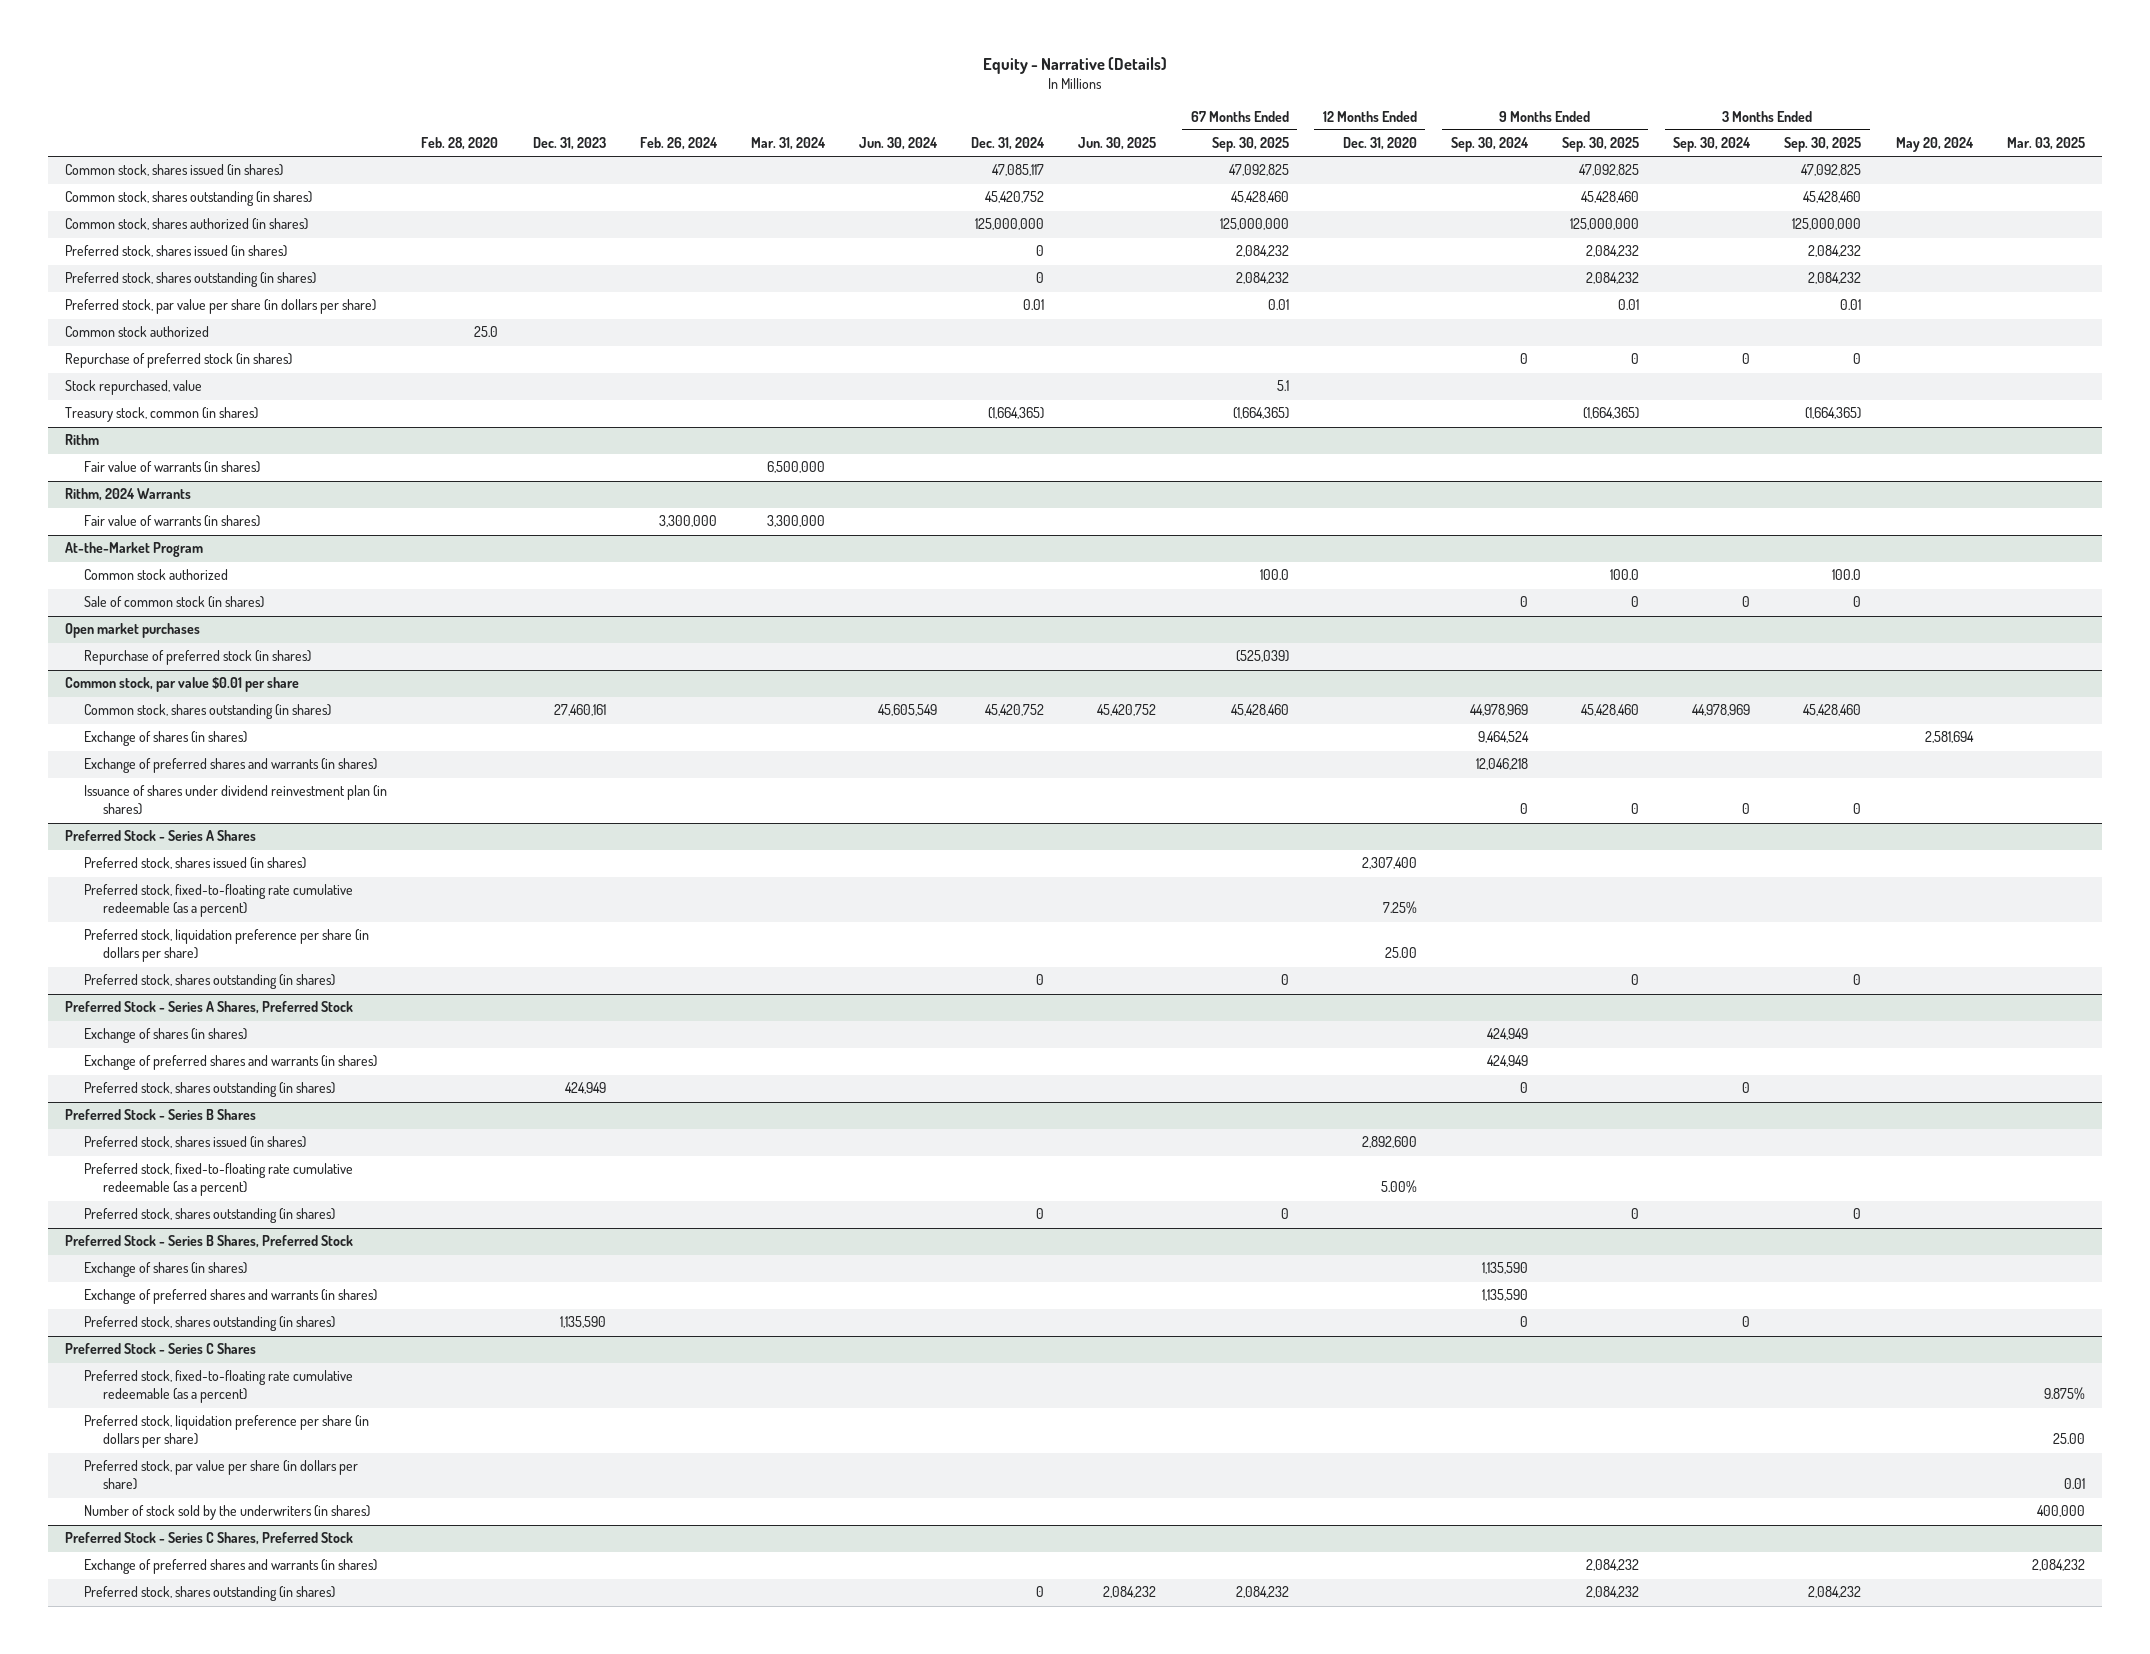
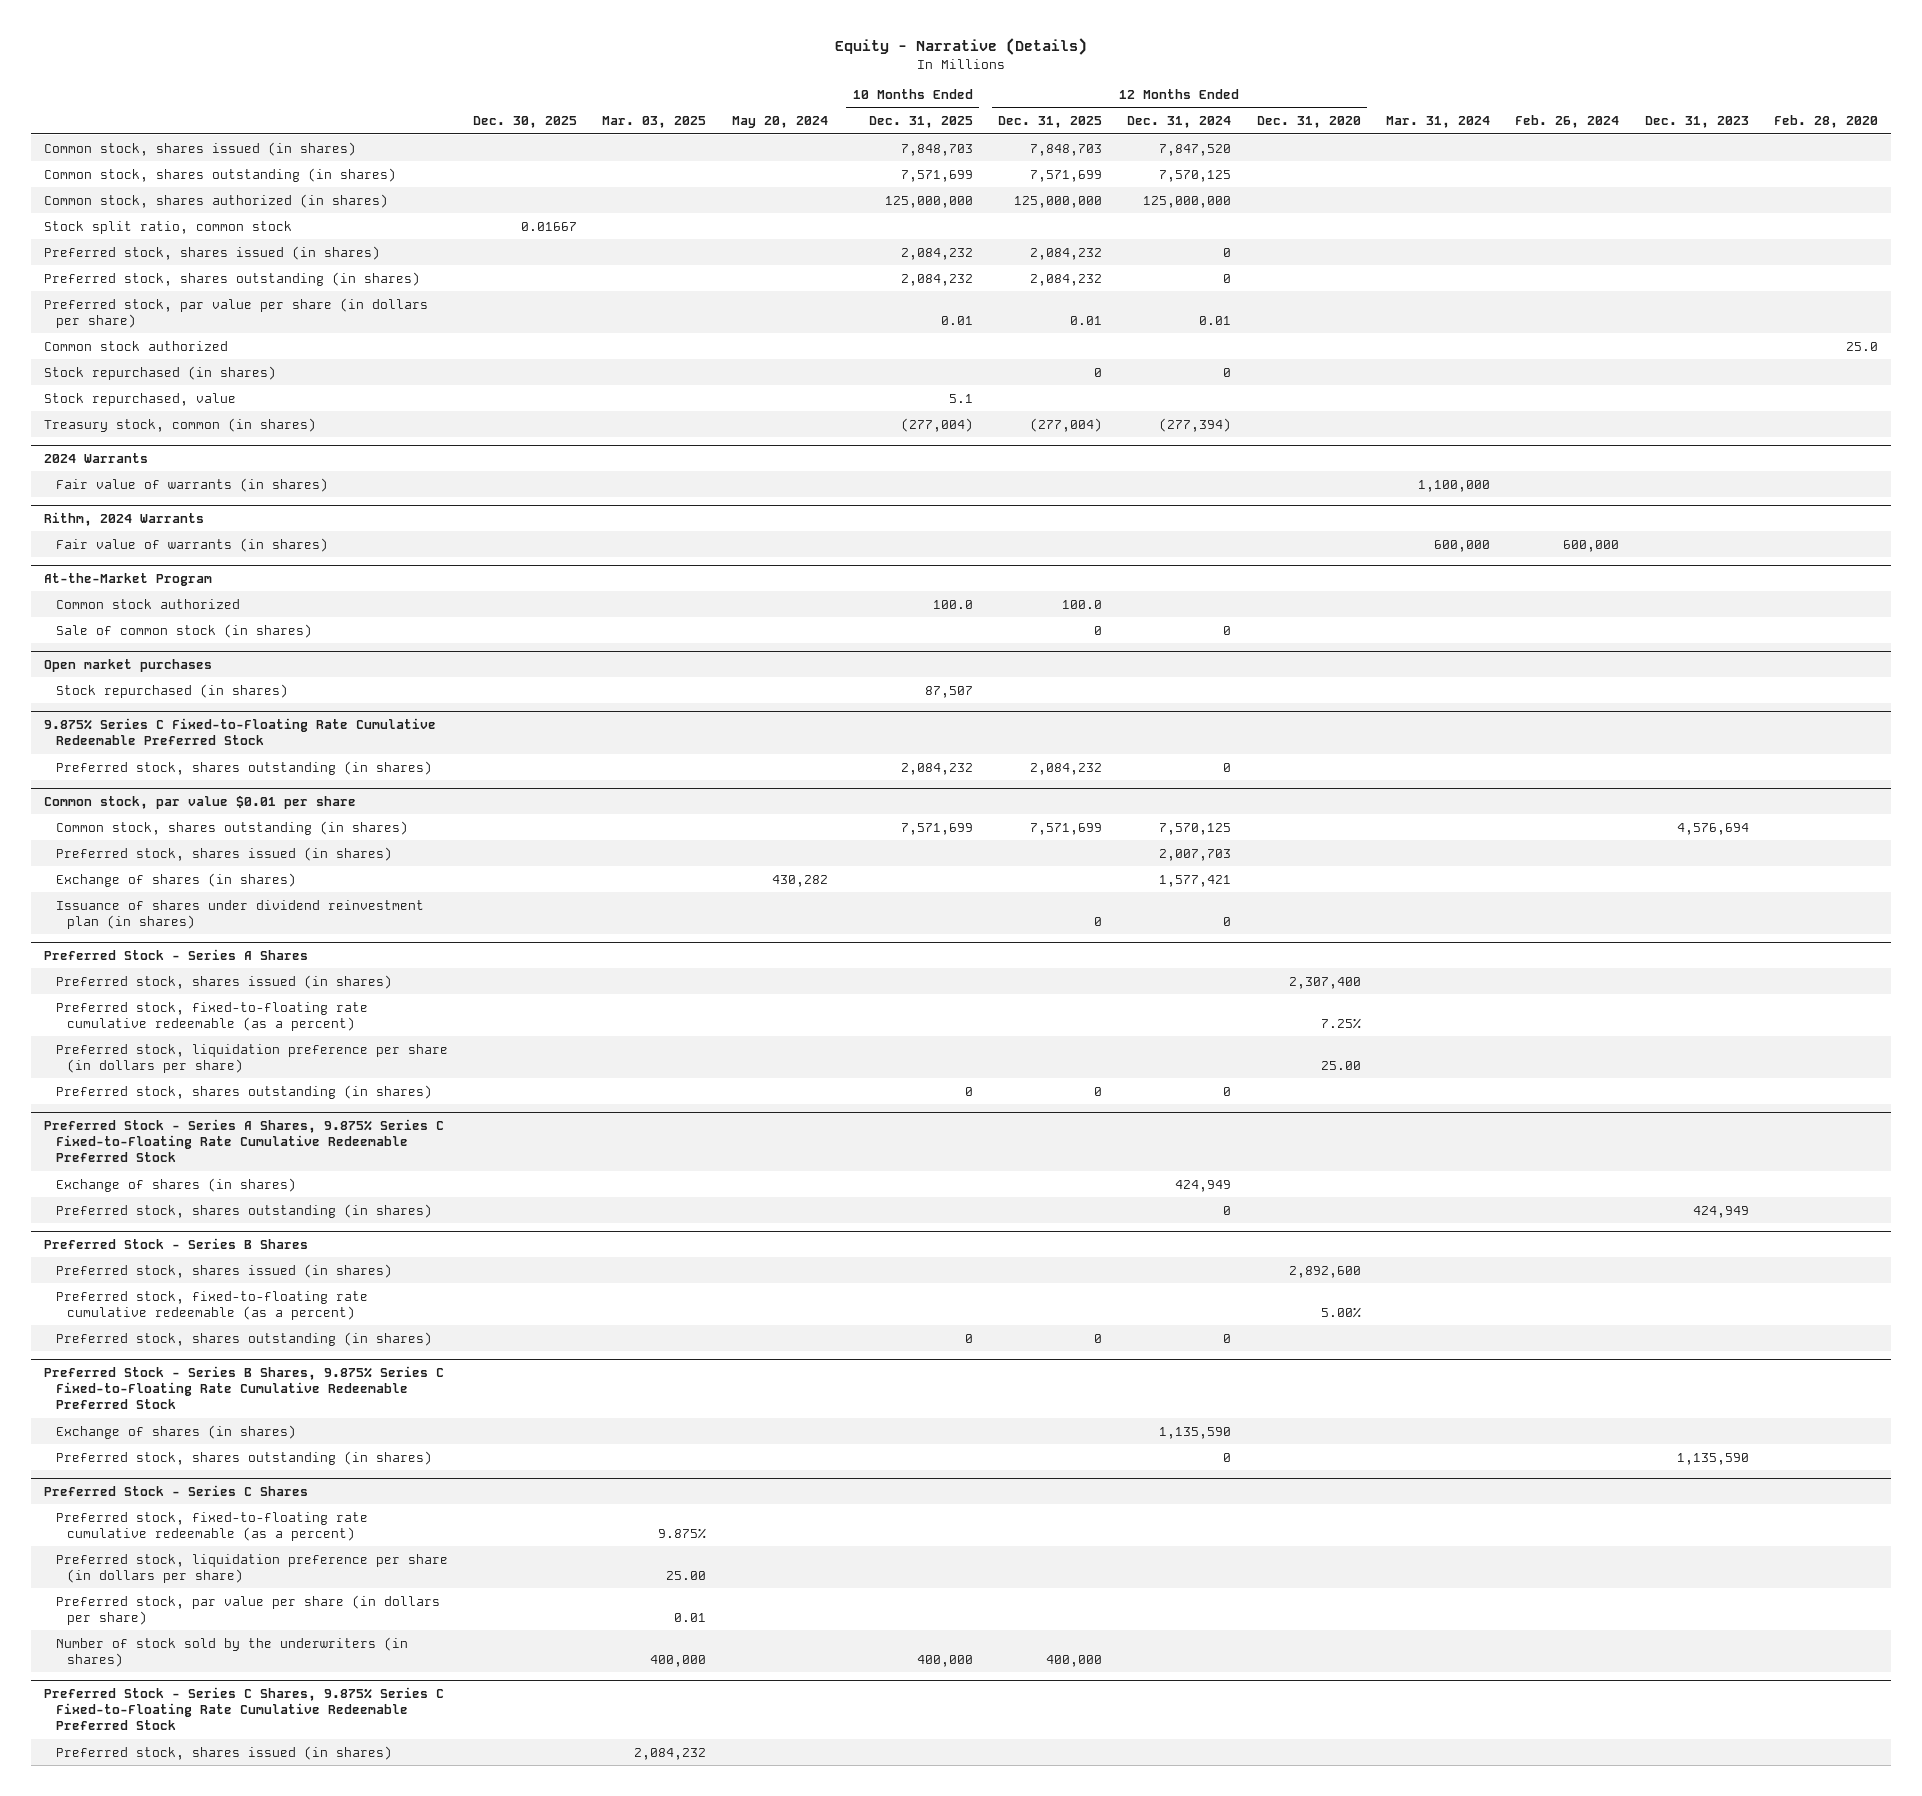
- | Feb. 28, 2020 | Dec. 31, 2023 | Feb. 26, 2024 | Mar. 31, 2024 | Jun. 30, 2024 | Dec. 31, 2024 | Jun. 30, 2025 | 67 Months Ended Sep. 30, 2025 | 12 Months Ended Dec. 31, 2020 | 9 Months Ended Sep. 30, 2024 | 9 Months Ended Sep. 30, 2025 | 3 Months Ended Sep. 30, 2024 | 3 Months Ended Sep. 30, 2025 | May 20, 2024 | Mar. 03, 2025
+ | Dec. 30, 2025 | Mar. 03, 2025 | May 20, 2024 | 10 Months Ended Dec. 31, 2025 | 12 Months Ended Dec. 31, 2025 | 12 Months Ended Dec. 31, 2024 | 12 Months Ended Dec. 31, 2020 | Mar. 31, 2024 | Feb. 26, 2024 | Dec. 31, 2023 | Feb. 28, 2020
+ Stock split ratio, common stock | 0.01667 | | | | | | | | | |
- Repurchase of preferred stock (in shares) | | | | | | | | | | 0 | 0 | 0 | 0 | |
+ Stock repurchased (in shares) | | | | | 0 | 0 | | | | |
- Rithm
- Fair value of warrants (in shares) | | | | 6,500,000 | | | | | | | | | | |
+ 2024 Warrants
+ Fair value of warrants (in shares) | | | | | | | | 1,100,000 | | |
@ Rithm, 2024 Warrants
- Fair value of warrants (in shares) | | | 3,300,000 | 3,300,000 | | | | | | | | | | |
+ Fair value of warrants (in shares) | | | | | | | | 600,000 | 600,000 | |
@ Open market purchases
- Repurchase of preferred stock (in shares) | | | | | | | | (525,039) | | | | | | |
+ Stock repurchased (in shares) | | | | 87,507 | | | | | | |
+ 9.875% Series C Fixed-to-Floating Rate Cumulative Redeemable Preferred Stock
+ Preferred stock, shares outstanding (in shares) | | | | 2,084,232 | 2,084,232 | 0 | | | | |
@ Common stock, par value $0.01 per share
- Common stock, shares outstanding (in shares) | | 27,460,161 | | | 45,605,549 | 45,420,752 | 45,420,752 | 45,428,460 | | 44,978,969 | 45,428,460 | 44,978,969 | 45,428,460 | |
- Exchange of shares (in shares) | | | | | | | | | | 9,464,524 | | | | 2,581,694 |
- Exchange of preferred shares and warrants (in shares) | | | | | | | | | | 12,046,218 | | | | |
+ Common stock, shares outstanding (in shares) | | | | 7,571,699 | 7,571,699 | 7,570,125 | | | | 4,576,694 |
+ Preferred stock, shares issued (in shares) | | | | | | 2,007,703 | | | | |
+ Exchange of shares (in shares) | | | 430,282 | | | 1,577,421 | | | | |
- Preferred Stock - Series A Shares, Preferred Stock
+ Preferred Stock - Series A Shares, 9.875% Series C Fixed-to-Floating Rate Cumulative Redeemable Preferred Stock
- Exchange of preferred shares and warrants (in shares) | | | | | | | | | | 424,949 | | | | |
- Preferred Stock - Series B Shares, Preferred Stock
+ Preferred Stock - Series B Shares, 9.875% Series C Fixed-to-Floating Rate Cumulative Redeemable Preferred Stock
- Exchange of preferred shares and warrants (in shares) | | | | | | | | | | 1,135,590 | | | | |
- Preferred Stock - Series C Shares, Preferred Stock
- Exchange of preferred shares and warrants (in shares) | | | | | | | | | | | 2,084,232 | | | | 2,084,232
- Preferred stock, shares outstanding (in shares) | | | | | | 0 | 2,084,232 | 2,084,232 | | | 2,084,232 | | 2,084,232 | |
+ Preferred Stock - Series C Shares, 9.875% Series C Fixed-to-Floating Rate Cumulative Redeemable Preferred Stock
+ Preferred stock, shares issued (in shares) | | 2,084,232 | | | | | | | | |

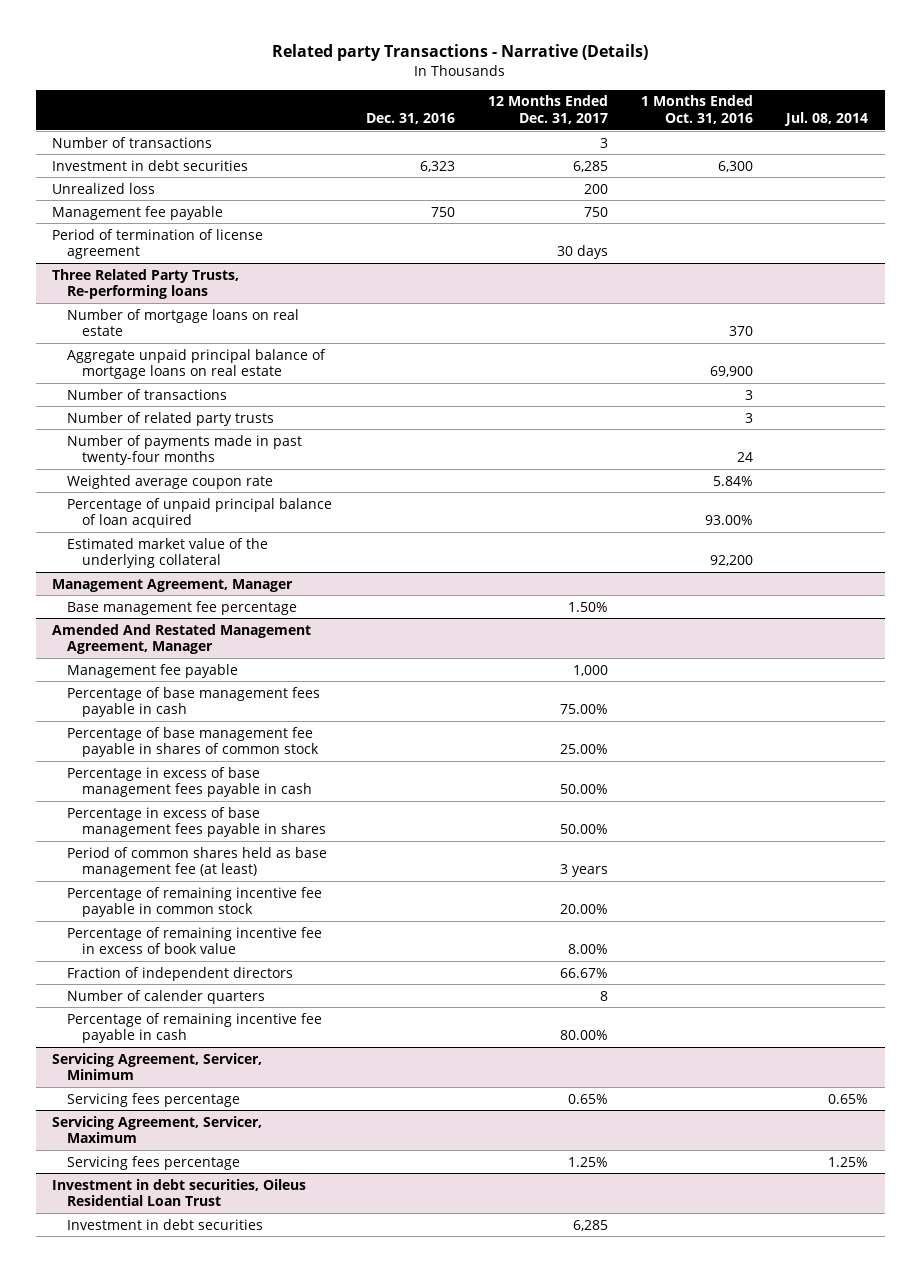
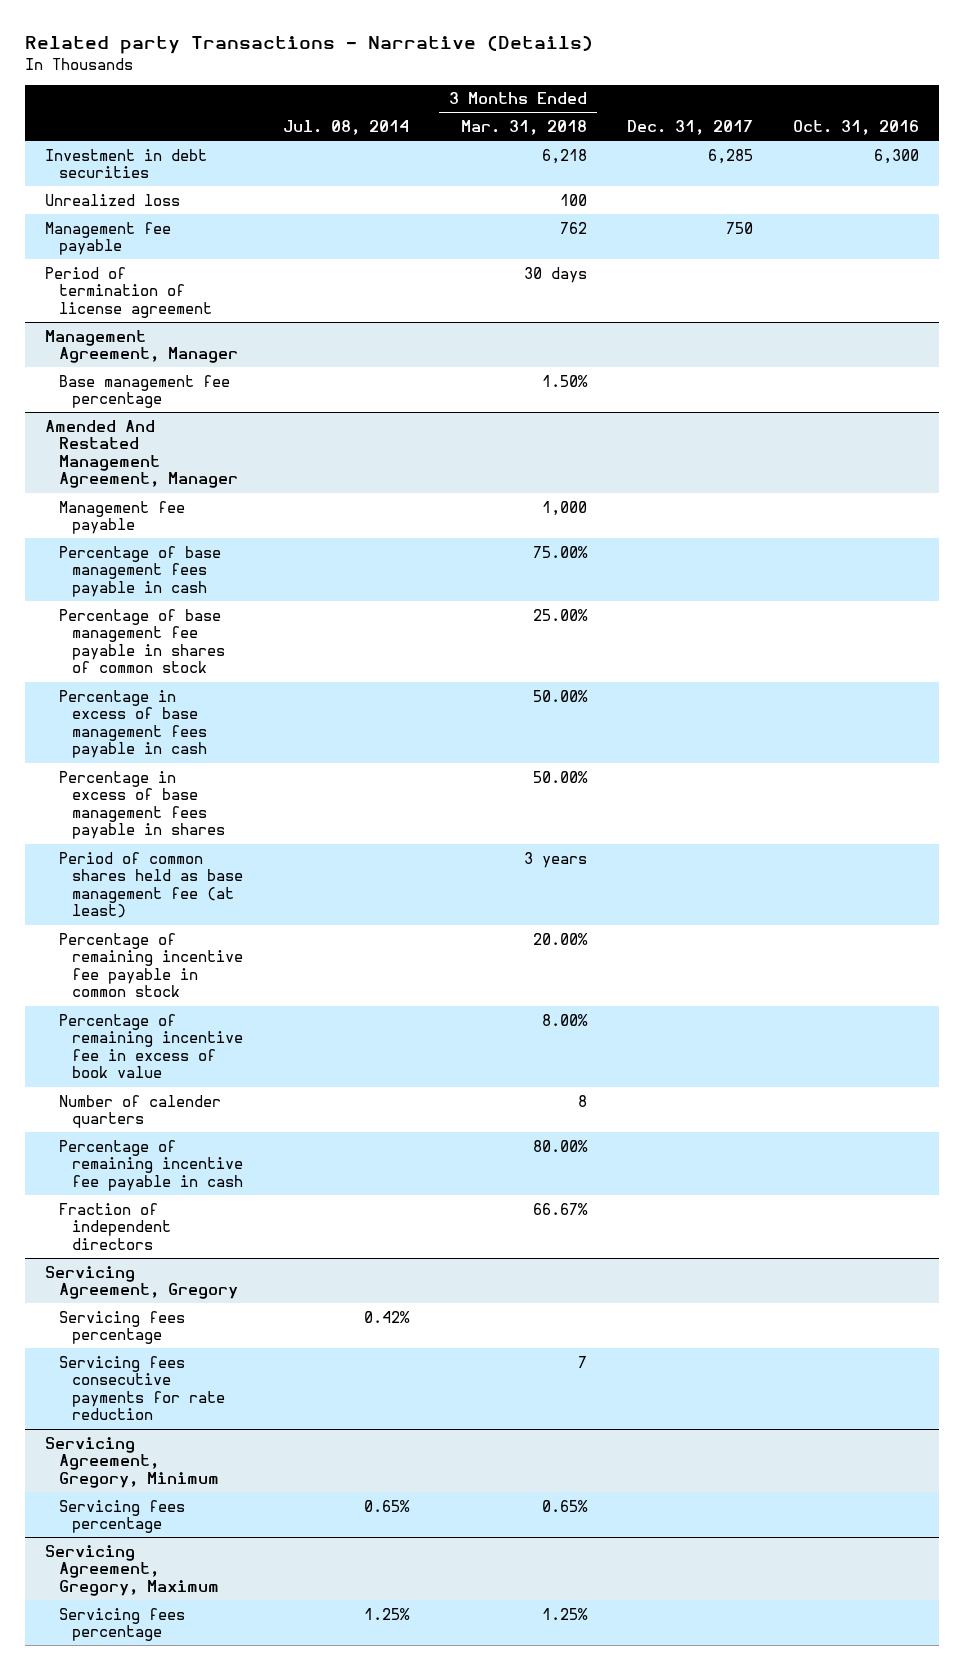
- | Dec. 31, 2016 | 12 Months Ended Dec. 31, 2017 | 1 Months Ended Oct. 31, 2016 | Jul. 08, 2014
+ | Jul. 08, 2014 | 3 Months Ended Mar. 31, 2018 | Dec. 31, 2017 | Oct. 31, 2016
- Number of transactions | | 3 | |
- Three Related Party Trusts, Re-performing loans
- Number of mortgage loans on real estate | | | 370 |
- Aggregate unpaid principal balance of mortgage loans on real estate | | | 69,900 |
- Number of transactions | | | 3 |
- Number of related party trusts | | | 3 |
- Number of payments made in past twenty-four months | | | 24 |
- Weighted average coupon rate | | | 5.84% |
- Percentage of unpaid principal balance of loan acquired | | | 93.00% |
- Estimated market value of the underlying collateral | | | 92,200 |
- Servicing Agreement, Servicer, Minimum
@ Amended And Restated Management Agreement, Manager
moved down: Fraction of independent directors | | 66.67% | |
+ Servicing Agreement, Gregory
+ Servicing fees percentage | 0.42% | | |
+ Servicing fees consecutive payments for rate reduction | | 7 | |
+ Servicing Agreement, Gregory, Minimum
- Servicing Agreement, Servicer, Maximum
+ Servicing Agreement, Gregory, Maximum
- Investment in debt securities, Oileus Residential Loan Trust
- Investment in debt securities | | 6,285 | |

